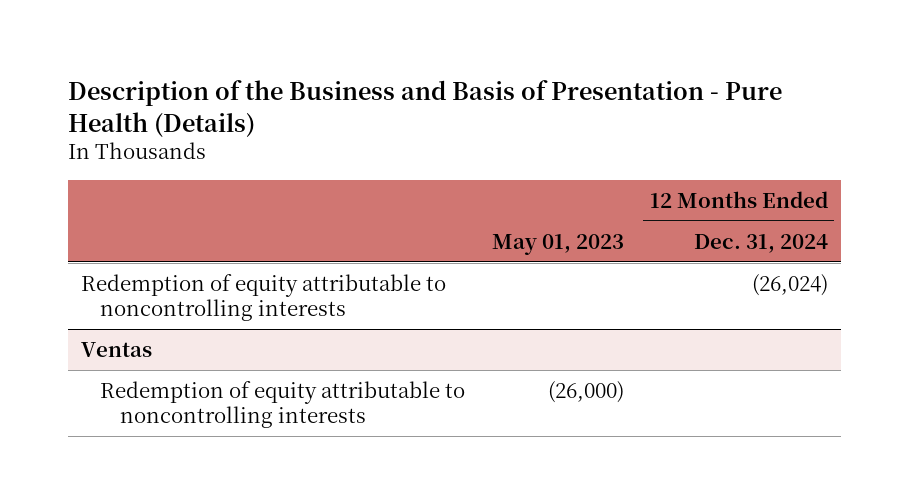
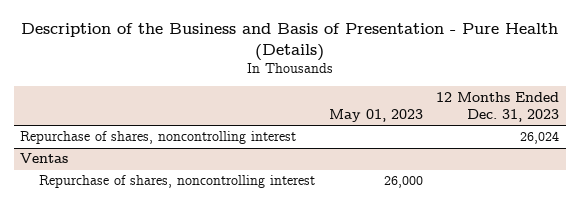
- | May 01, 2023 | 12 Months Ended Dec. 31, 2024
+ | May 01, 2023 | 12 Months Ended Dec. 31, 2023
- Redemption of equity attributable to noncontrolling interests | | (26,024)
+ Repurchase of shares, noncontrolling interest | | 26,024
@ Ventas
- Redemption of equity attributable to noncontrolling interests | (26,000) |
+ Repurchase of shares, noncontrolling interest | 26,000 |

